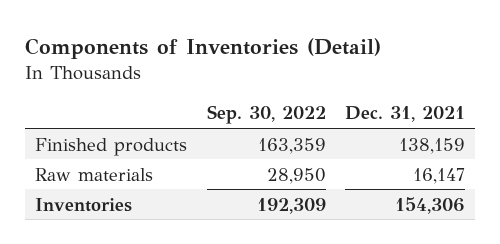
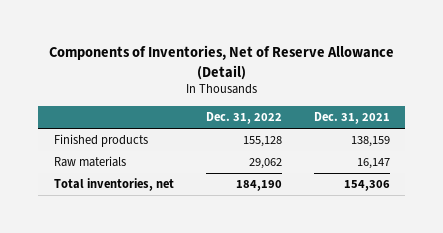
- Components of Inventories (Detail)
+ Components of Inventories, Net of Reserve Allowance (Detail)
- | Sep. 30, 2022 | Dec. 31, 2021
+ | Dec. 31, 2022 | Dec. 31, 2021
- Inventories | 192,309 | 154,306
+ Total inventories, net | 184,190 | 154,306

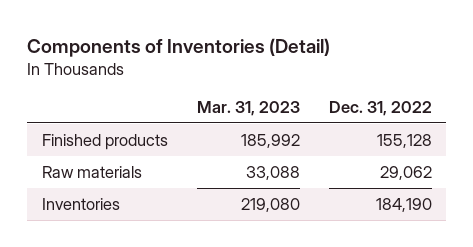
- Components of Inventories, Net of Reserve Allowance (Detail)
+ Components of Inventories (Detail)
- | Dec. 31, 2022 | Dec. 31, 2021
+ | Mar. 31, 2023 | Dec. 31, 2022
- Total inventories, net | 184,190 | 154,306
+ Inventories | 219,080 | 184,190

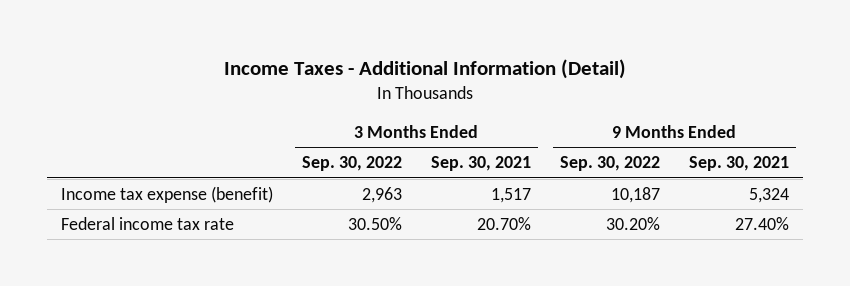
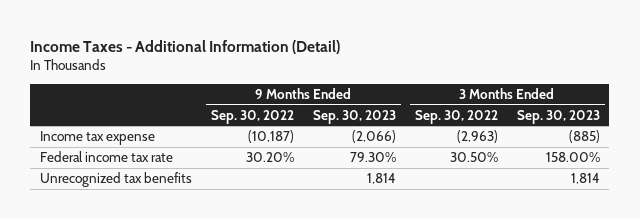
- | 3 Months Ended Sep. 30, 2022 | 3 Months Ended Sep. 30, 2021 | 9 Months Ended Sep. 30, 2022 | 9 Months Ended Sep. 30, 2021
+ | 9 Months Ended Sep. 30, 2022 | 9 Months Ended Sep. 30, 2023 | 3 Months Ended Sep. 30, 2022 | 3 Months Ended Sep. 30, 2023
- Income tax expense (benefit) | 2,963 | 1,517 | 10,187 | 5,324
+ Income tax expense | (10,187) | (2,066) | (2,963) | (885)
+ Unrecognized tax benefits | | 1,814 | | 1,814

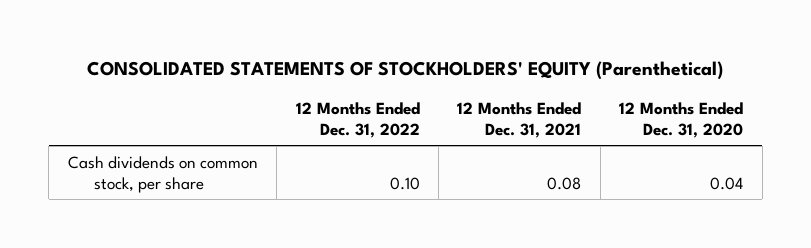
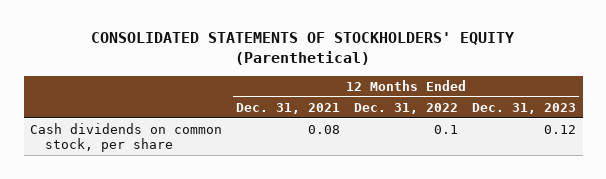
- | 12 Months Ended Dec. 31, 2022 | 12 Months Ended Dec. 31, 2021 | 12 Months Ended Dec. 31, 2020
+ | 12 Months Ended Dec. 31, 2021 | 12 Months Ended Dec. 31, 2022 | 12 Months Ended Dec. 31, 2023
- Cash dividends on common stock, per share | 0.10 | 0.08 | 0.04
+ Cash dividends on common stock, per share | 0.08 | 0.1 | 0.12

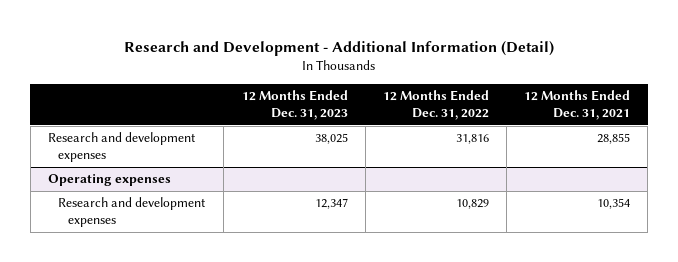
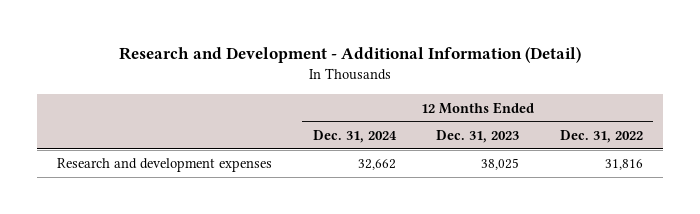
- | 12 Months Ended Dec. 31, 2023 | 12 Months Ended Dec. 31, 2022 | 12 Months Ended Dec. 31, 2021
+ | 12 Months Ended Dec. 31, 2024 | 12 Months Ended Dec. 31, 2023 | 12 Months Ended Dec. 31, 2022
- Operating expenses
- Research and development expenses | 12,347 | 10,829 | 10,354

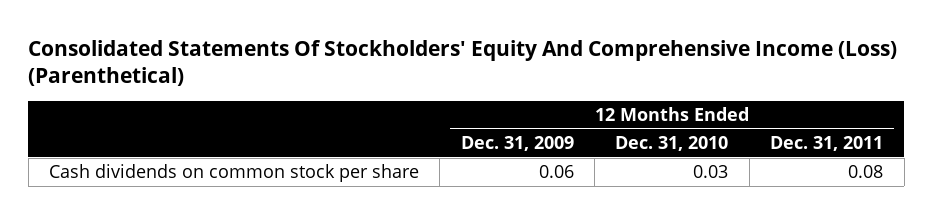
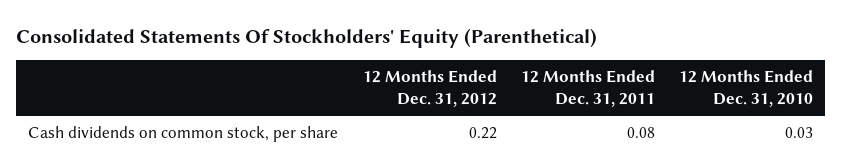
- Consolidated Statements Of Stockholders' Equity And Comprehensive Income (Loss) (Parenthetical)
+ Consolidated Statements Of Stockholders' Equity (Parenthetical)
- | 12 Months Ended Dec. 31, 2009 | 12 Months Ended Dec. 31, 2010 | 12 Months Ended Dec. 31, 2011
+ | 12 Months Ended Dec. 31, 2012 | 12 Months Ended Dec. 31, 2011 | 12 Months Ended Dec. 31, 2010
- Cash dividends on common stock per share | 0.06 | 0.03 | 0.08
+ Cash dividends on common stock, per share | 0.22 | 0.08 | 0.03

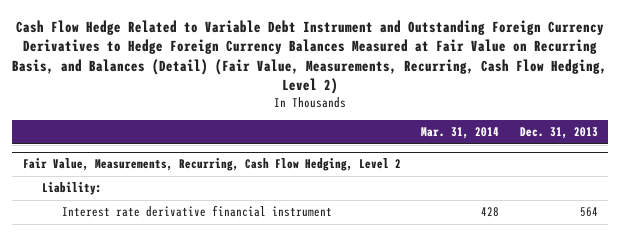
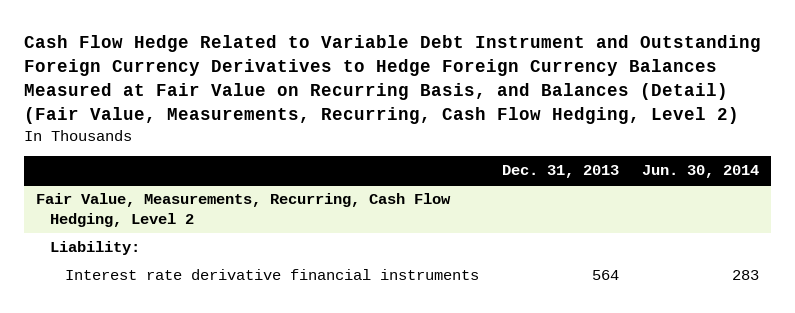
- | Mar. 31, 2014 | Dec. 31, 2013
+ | Dec. 31, 2013 | Jun. 30, 2014
@ Fair Value, Measurements, Recurring, Cash Flow Hedging, Level 2
- Interest rate derivative financial instrument | 428 | 564
+ Interest rate derivative financial instruments | 564 | 283

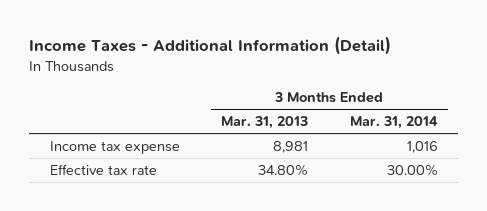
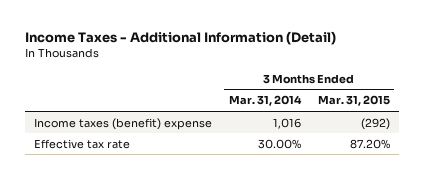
- | 3 Months Ended Mar. 31, 2013 | 3 Months Ended Mar. 31, 2014
+ | 3 Months Ended Mar. 31, 2014 | 3 Months Ended Mar. 31, 2015
- Income tax expense | 8,981 | 1,016
+ Income taxes (benefit) expense | 1,016 | (292)

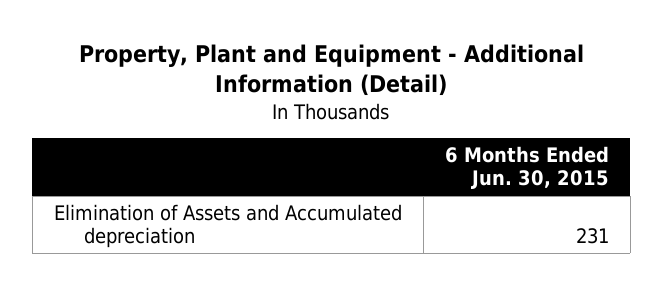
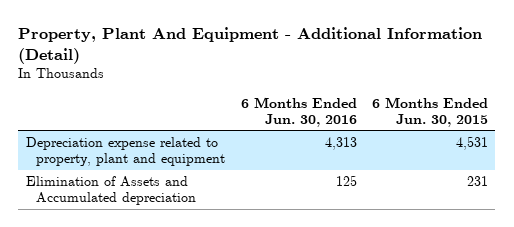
- Property, Plant and Equipment - Additional Information (Detail)
+ Property, Plant And Equipment - Additional Information (Detail)
- | 6 Months Ended Jun. 30, 2015
+ | 6 Months Ended Jun. 30, 2016 | 6 Months Ended Jun. 30, 2015
+ Depreciation expense related to property, plant and equipment | 4,313 | 4,531

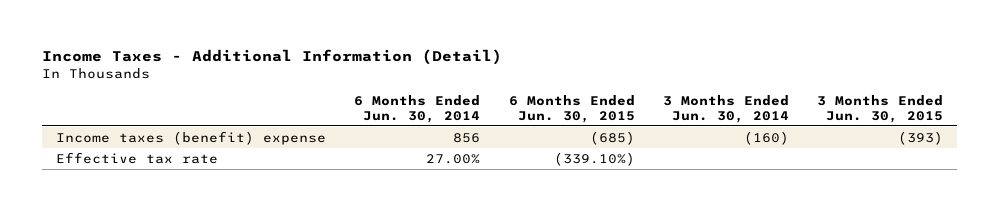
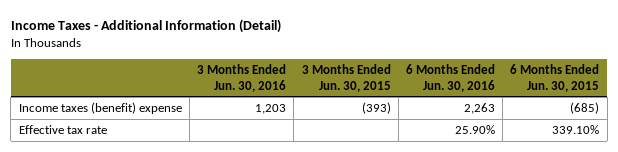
- | 6 Months Ended Jun. 30, 2014 | 6 Months Ended Jun. 30, 2015 | 3 Months Ended Jun. 30, 2014 | 3 Months Ended Jun. 30, 2015
+ | 3 Months Ended Jun. 30, 2016 | 3 Months Ended Jun. 30, 2015 | 6 Months Ended Jun. 30, 2016 | 6 Months Ended Jun. 30, 2015
- Effective tax rate | 27.00% | (339.10%) | |
+ Effective tax rate | | | 25.90% | 339.10%

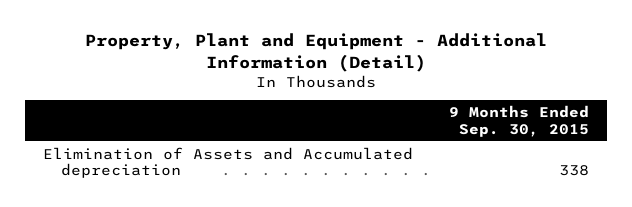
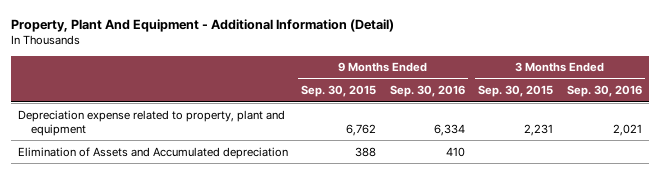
- Property, Plant and Equipment - Additional Information (Detail)
+ Property, Plant And Equipment - Additional Information (Detail)
- | 9 Months Ended Sep. 30, 2015
+ | 9 Months Ended Sep. 30, 2015 | 9 Months Ended Sep. 30, 2016 | 3 Months Ended Sep. 30, 2015 | 3 Months Ended Sep. 30, 2016
- Elimination of Assets and Accumulated depreciation | 338
+ Depreciation expense related to property, plant and equipment | 6,762 | 6,334 | 2,231 | 2,021
+ Elimination of Assets and Accumulated depreciation | 388 | 410 | |

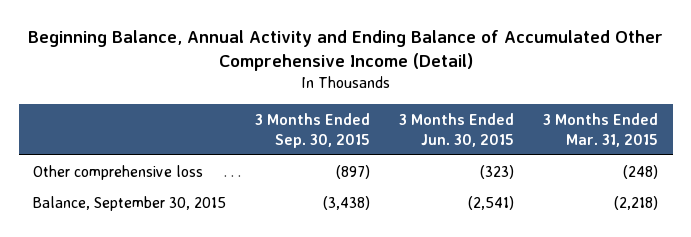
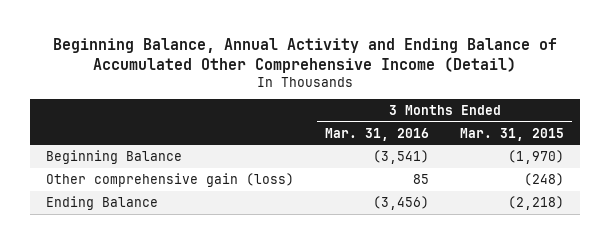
- | 3 Months Ended Sep. 30, 2015 | 3 Months Ended Jun. 30, 2015 | 3 Months Ended Mar. 31, 2015
+ | 3 Months Ended Mar. 31, 2016 | 3 Months Ended Mar. 31, 2015
- Other comprehensive loss | (897) | (323) | (248)
- Balance, September 30, 2015 | (3,438) | (2,541) | (2,218)
+ Beginning Balance | (3,541) | (1,970)
+ Other comprehensive gain (loss) | 85 | (248)
+ Ending Balance | (3,456) | (2,218)

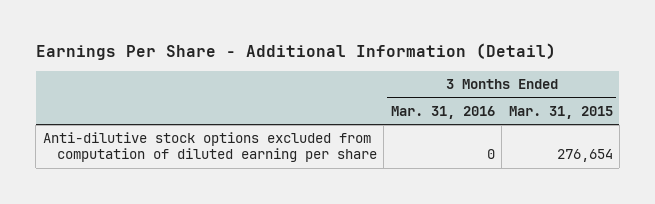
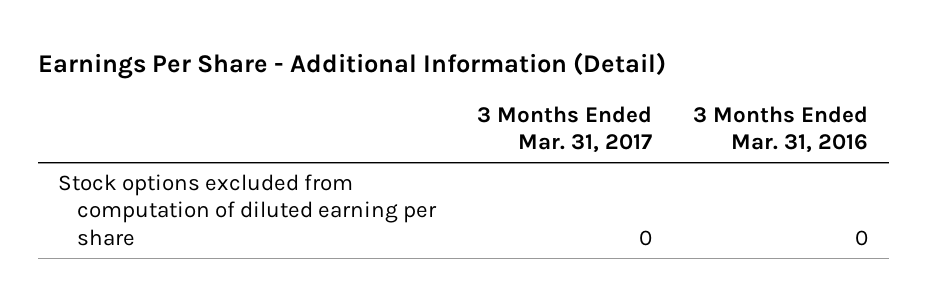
- | 3 Months Ended Mar. 31, 2016 | 3 Months Ended Mar. 31, 2015
+ | 3 Months Ended Mar. 31, 2017 | 3 Months Ended Mar. 31, 2016
- Anti-dilutive stock options excluded from computation of diluted earning per share | 0 | 276,654
+ Stock options excluded from computation of diluted earning per share | 0 | 0

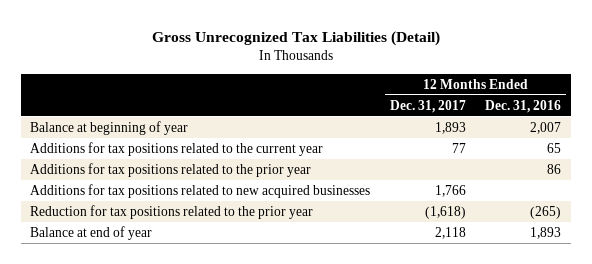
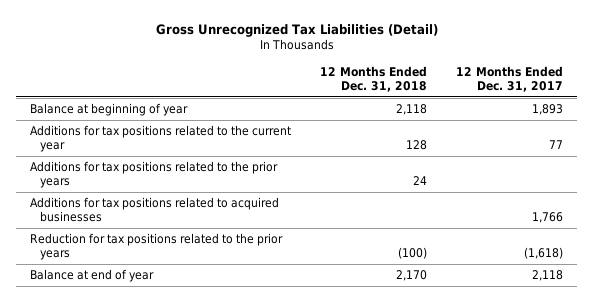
- | 12 Months Ended Dec. 31, 2017 | 12 Months Ended Dec. 31, 2016
+ | 12 Months Ended Dec. 31, 2018 | 12 Months Ended Dec. 31, 2017
- Additions for tax positions related to the prior year | | 86
- Additions for tax positions related to new acquired businesses | 1,766 |
- Reduction for tax positions related to the prior year | (1,618) | (265)
+ Additions for tax positions related to the prior years | 24 |
+ Additions for tax positions related to acquired businesses | | 1,766
+ Reduction for tax positions related to the prior years | (100) | (1,618)

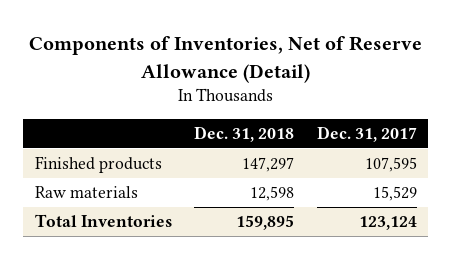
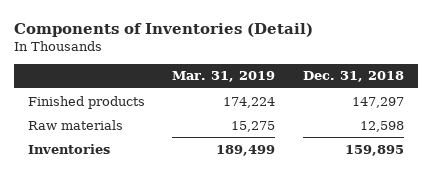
- Components of Inventories, Net of Reserve Allowance (Detail)
+ Components of Inventories (Detail)
- | Dec. 31, 2018 | Dec. 31, 2017
+ | Mar. 31, 2019 | Dec. 31, 2018
- Total Inventories | 159,895 | 123,124
+ Inventories | 189,499 | 159,895

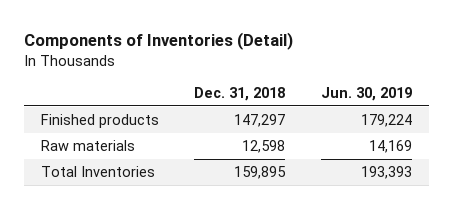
- | Mar. 31, 2019 | Dec. 31, 2018
+ | Dec. 31, 2018 | Jun. 30, 2019
- Inventories | 189,499 | 159,895
+ Total Inventories | 159,895 | 193,393

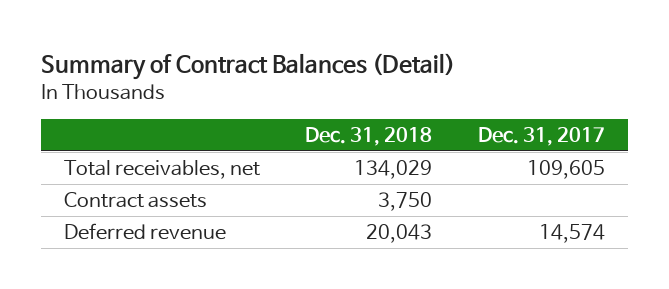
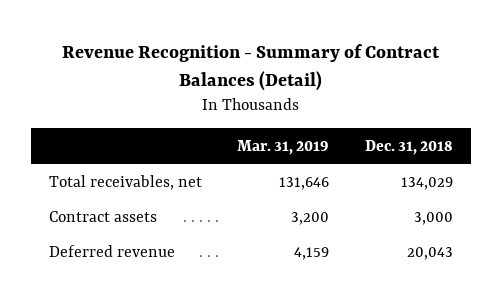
- Summary of Contract Balances (Detail)
+ Revenue Recognition - Summary of Contract Balances (Detail)
- | Dec. 31, 2018 | Dec. 31, 2017
+ | Mar. 31, 2019 | Dec. 31, 2018
- Contract assets | 3,750 |
+ Contract assets | 3,200 | 3,000

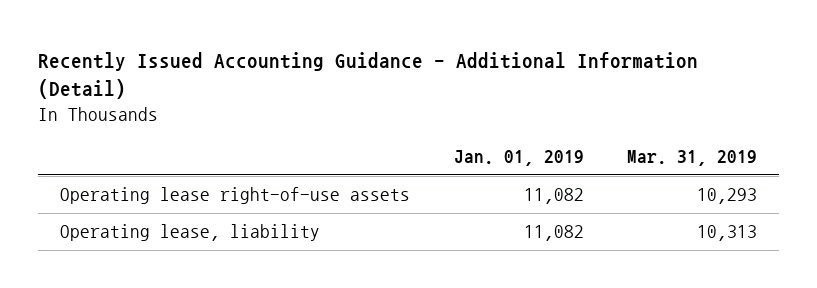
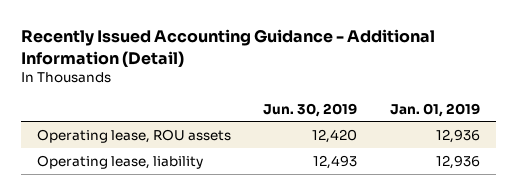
- | Jan. 01, 2019 | Mar. 31, 2019
+ | Jun. 30, 2019 | Jan. 01, 2019
- Operating lease right-of-use assets | 11,082 | 10,293
- Operating lease, liability | 11,082 | 10,313
+ Operating lease, ROU assets | 12,420 | 12,936
+ Operating lease, liability | 12,493 | 12,936

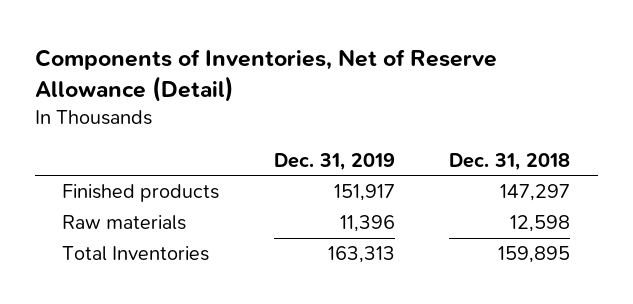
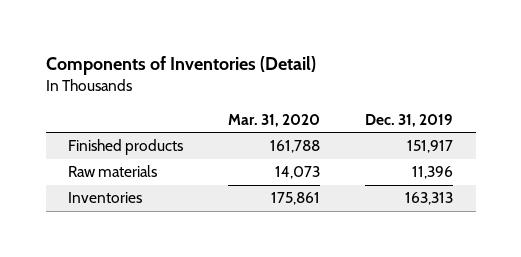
- Components of Inventories, Net of Reserve Allowance (Detail)
+ Components of Inventories (Detail)
- | Dec. 31, 2019 | Dec. 31, 2018
+ | Mar. 31, 2020 | Dec. 31, 2019
- Total Inventories | 163,313 | 159,895
+ Inventories | 175,861 | 163,313

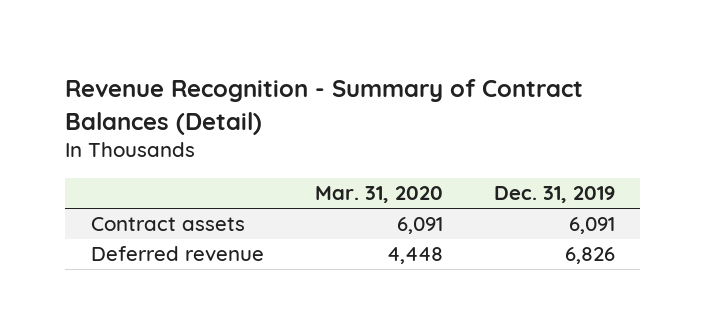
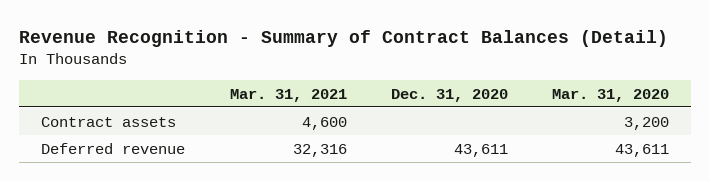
- | Mar. 31, 2020 | Dec. 31, 2019
+ | Mar. 31, 2021 | Dec. 31, 2020 | Mar. 31, 2020
- Contract assets | 6,091 | 6,091
- Deferred revenue | 4,448 | 6,826
+ Contract assets | 4,600 | | 3,200
+ Deferred revenue | 32,316 | 43,611 | 43,611

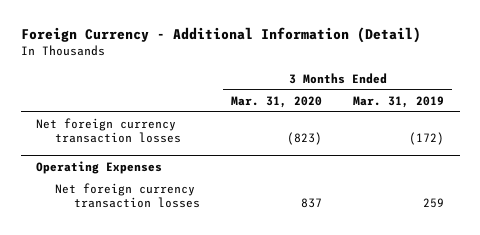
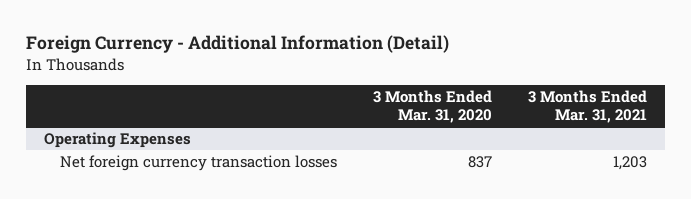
- | 3 Months Ended Mar. 31, 2020 | 3 Months Ended Mar. 31, 2019
+ | 3 Months Ended Mar. 31, 2020 | 3 Months Ended Mar. 31, 2021
- Net foreign currency transaction losses | (823) | (172)

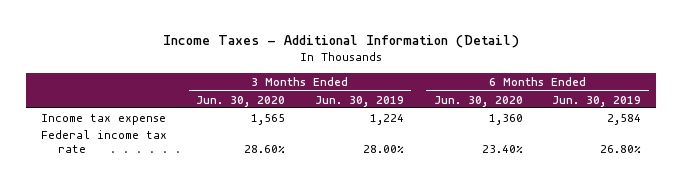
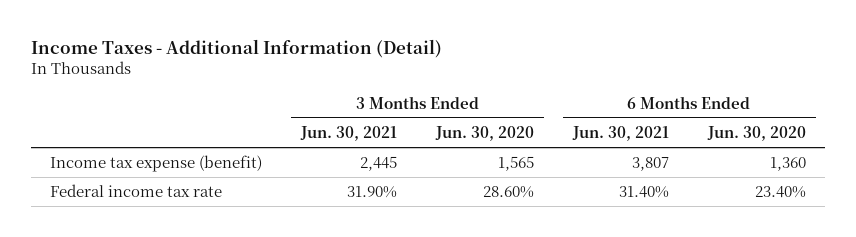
- | 3 Months Ended Jun. 30, 2020 | 3 Months Ended Jun. 30, 2019 | 6 Months Ended Jun. 30, 2020 | 6 Months Ended Jun. 30, 2019
+ | 3 Months Ended Jun. 30, 2021 | 3 Months Ended Jun. 30, 2020 | 6 Months Ended Jun. 30, 2021 | 6 Months Ended Jun. 30, 2020
- Income tax expense | 1,565 | 1,224 | 1,360 | 2,584
+ Income tax expense (benefit) | 2,445 | 1,565 | 3,807 | 1,360

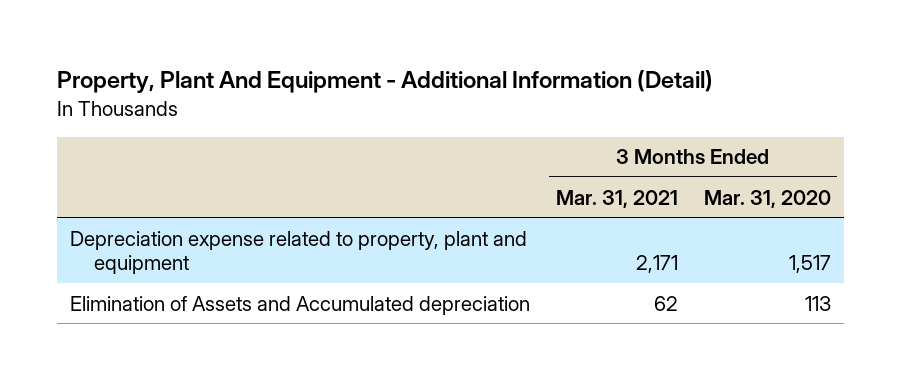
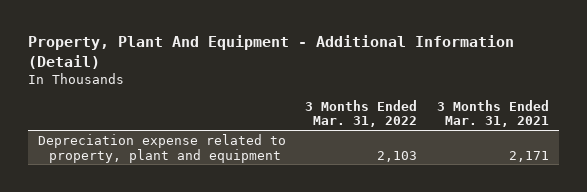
- | 3 Months Ended Mar. 31, 2021 | 3 Months Ended Mar. 31, 2020
+ | 3 Months Ended Mar. 31, 2022 | 3 Months Ended Mar. 31, 2021
- Elimination of Assets and Accumulated depreciation | 62 | 113

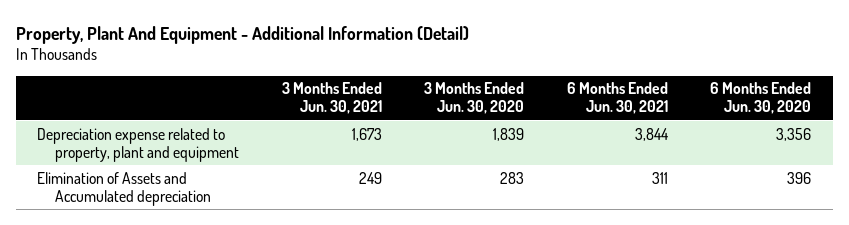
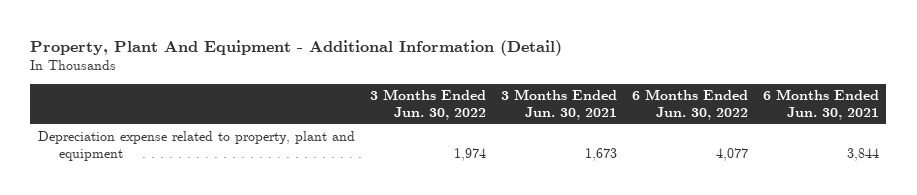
- | 3 Months Ended Jun. 30, 2021 | 3 Months Ended Jun. 30, 2020 | 6 Months Ended Jun. 30, 2021 | 6 Months Ended Jun. 30, 2020
+ | 3 Months Ended Jun. 30, 2022 | 3 Months Ended Jun. 30, 2021 | 6 Months Ended Jun. 30, 2022 | 6 Months Ended Jun. 30, 2021
- Elimination of Assets and Accumulated depreciation | 249 | 283 | 311 | 396

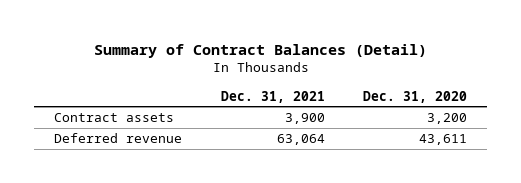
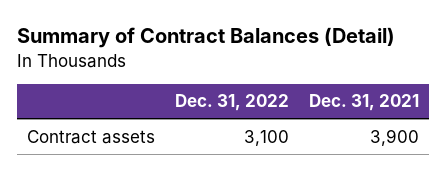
- | Dec. 31, 2021 | Dec. 31, 2020
+ | Dec. 31, 2022 | Dec. 31, 2021
- Deferred revenue | 63,064 | 43,611

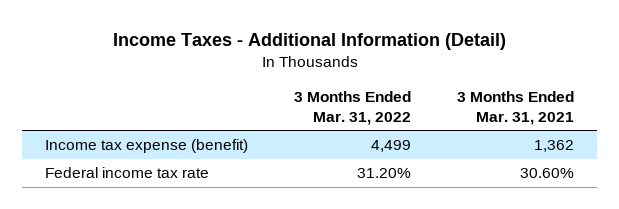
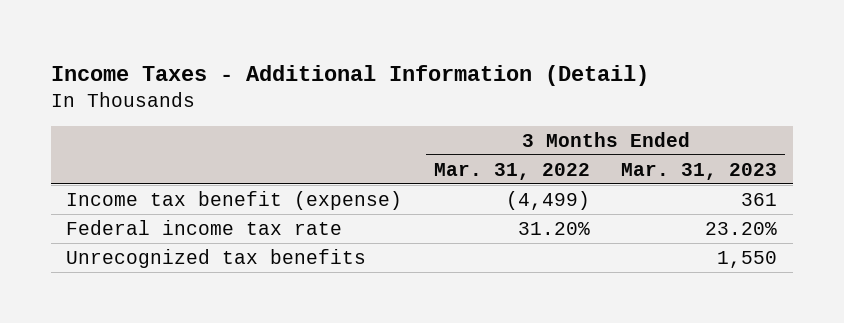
- | 3 Months Ended Mar. 31, 2022 | 3 Months Ended Mar. 31, 2021
+ | 3 Months Ended Mar. 31, 2022 | 3 Months Ended Mar. 31, 2023
- Income tax expense (benefit) | 4,499 | 1,362
+ Income tax benefit (expense) | (4,499) | 361
+ Unrecognized tax benefits | | 1,550

